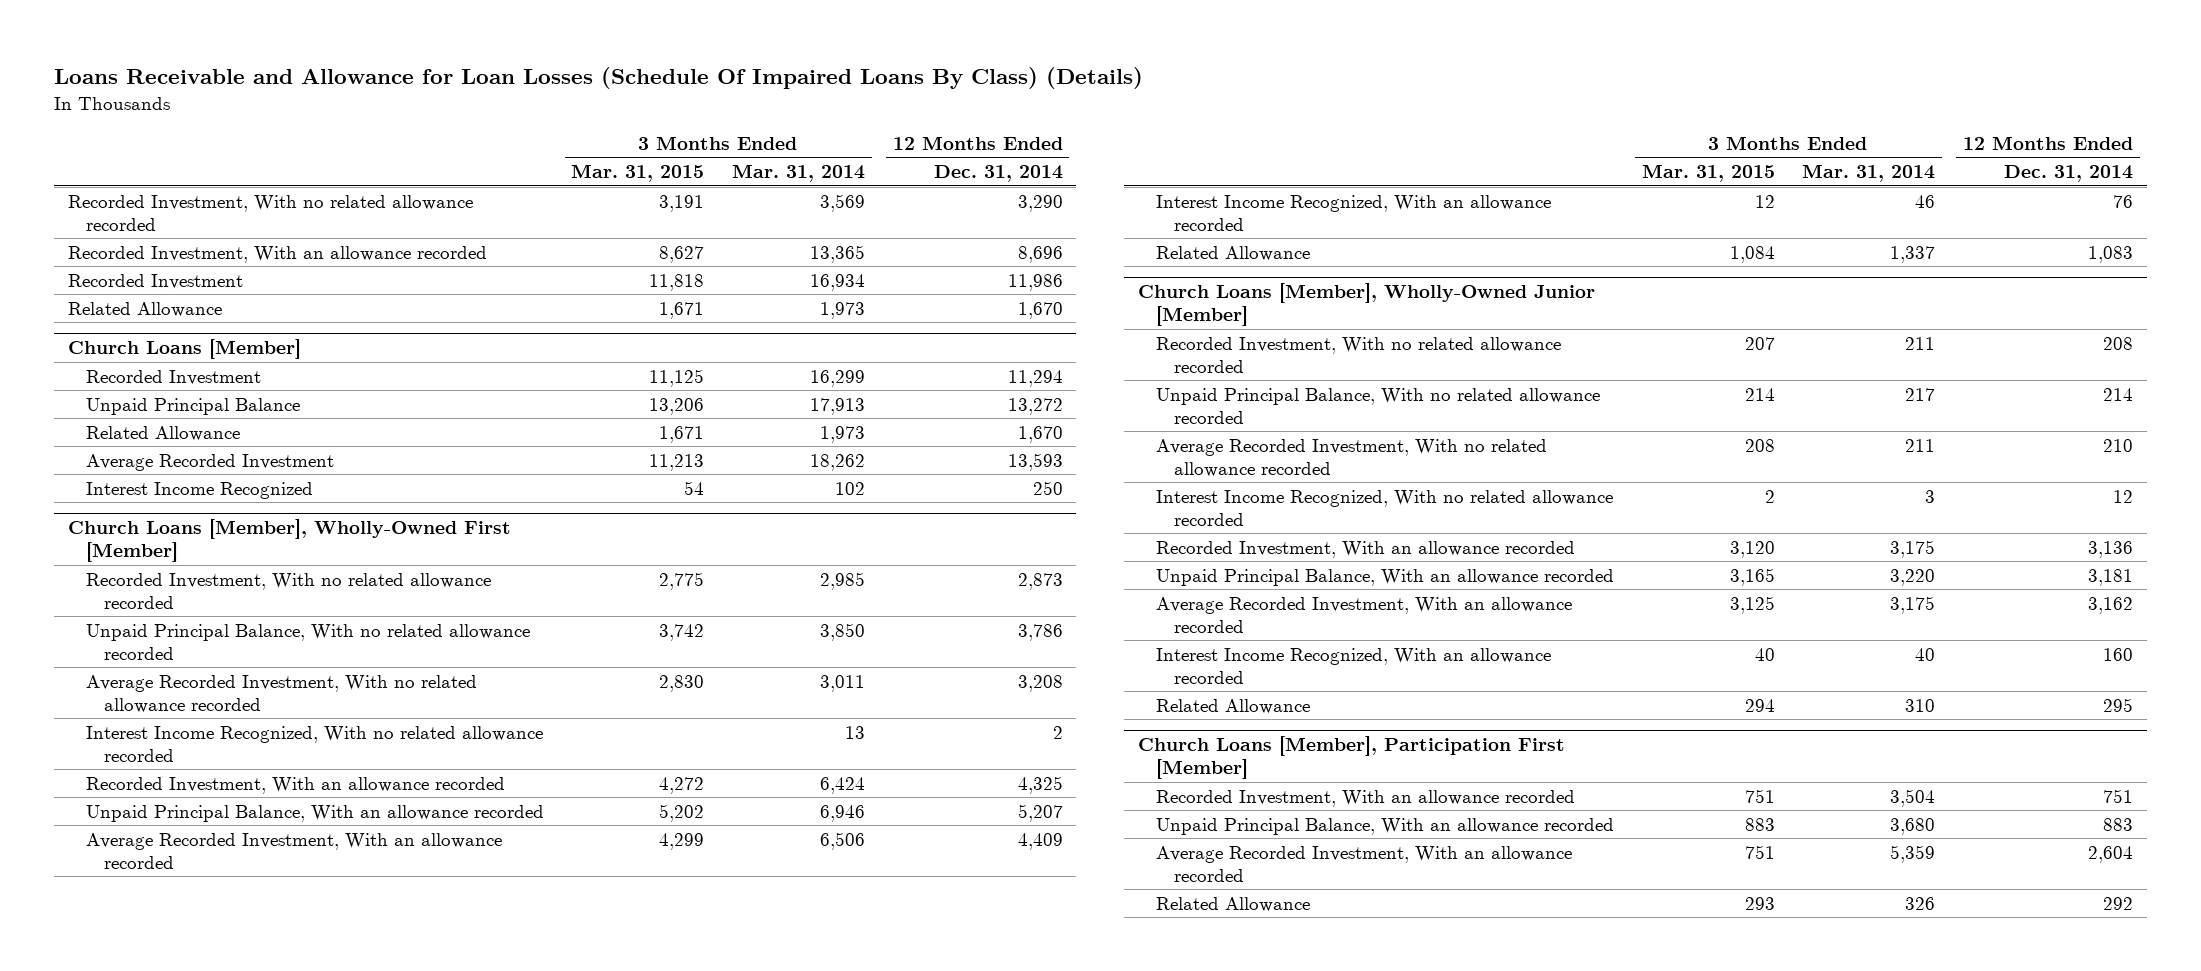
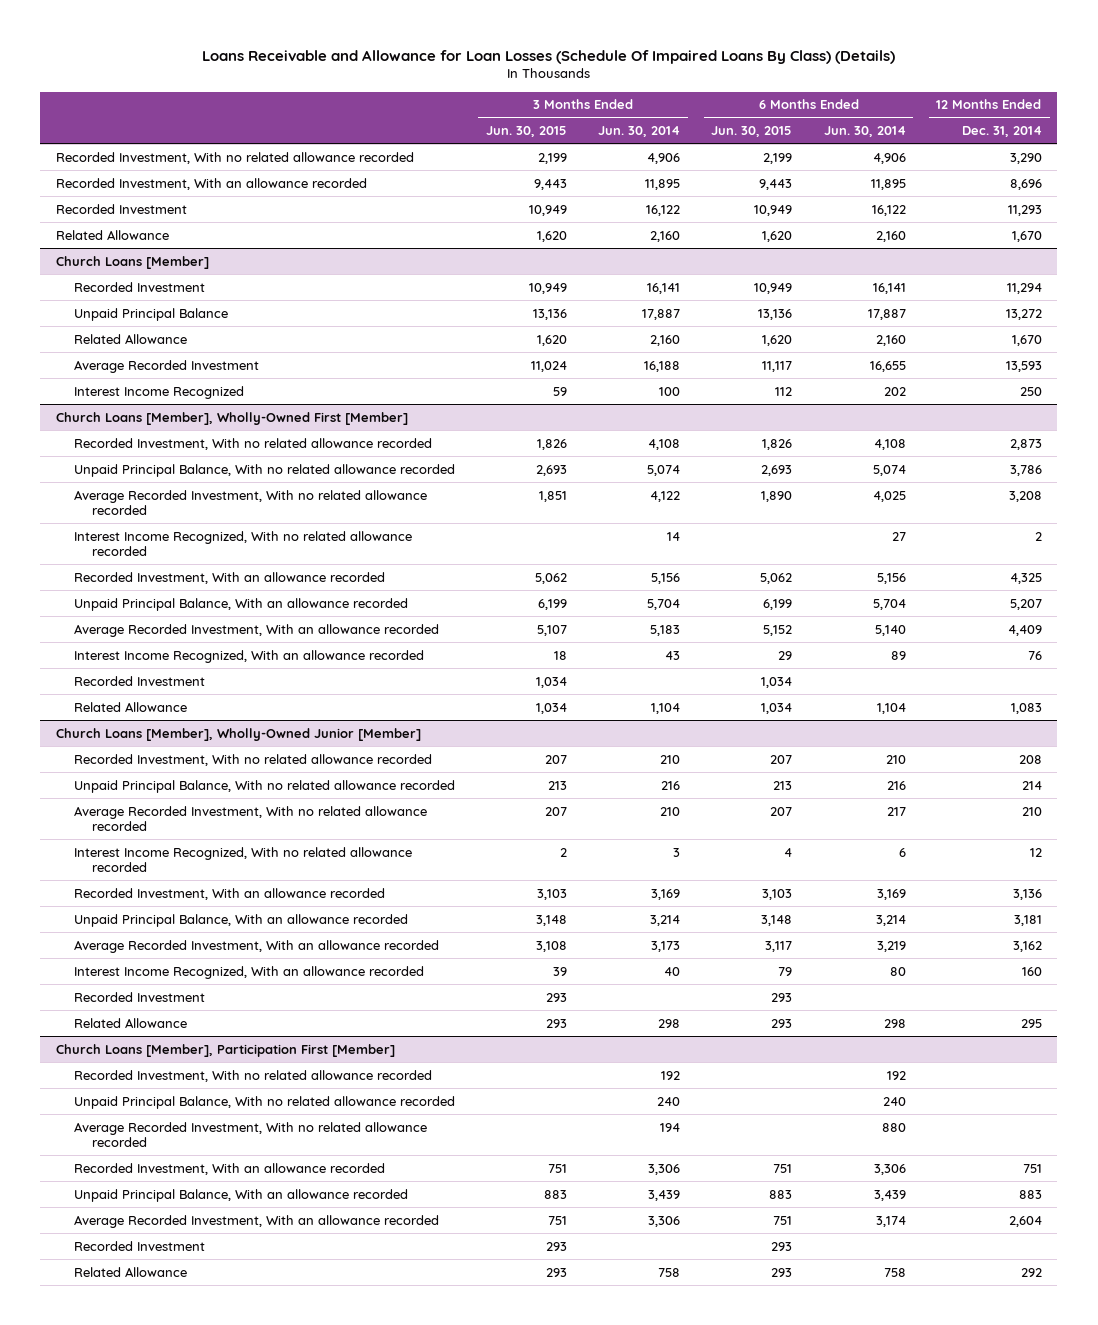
- | 3 Months Ended Mar. 31, 2015 | 3 Months Ended Mar. 31, 2014 | 12 Months Ended Dec. 31, 2014
+ | 3 Months Ended Jun. 30, 2015 | 3 Months Ended Jun. 30, 2014 | 6 Months Ended Jun. 30, 2015 | 6 Months Ended Jun. 30, 2014 | 12 Months Ended Dec. 31, 2014
- Recorded Investment | 11,818 | 16,934 | 11,986
+ Recorded Investment | 10,949 | 16,122 | 10,949 | 16,122 | 11,293
@ Church Loans [Member], Wholly-Owned First [Member]
+ Recorded Investment | 1,034 | | 1,034 | |
@ Church Loans [Member], Wholly-Owned Junior [Member]
+ Recorded Investment | 293 | | 293 | |
@ Church Loans [Member], Participation First [Member]
+ Recorded Investment, With no related allowance recorded | | 192 | | 192 |
+ Unpaid Principal Balance, With no related allowance recorded | | 240 | | 240 |
+ Average Recorded Investment, With no related allowance recorded | | 194 | | 880 |
+ Recorded Investment | 293 | | 293 | |

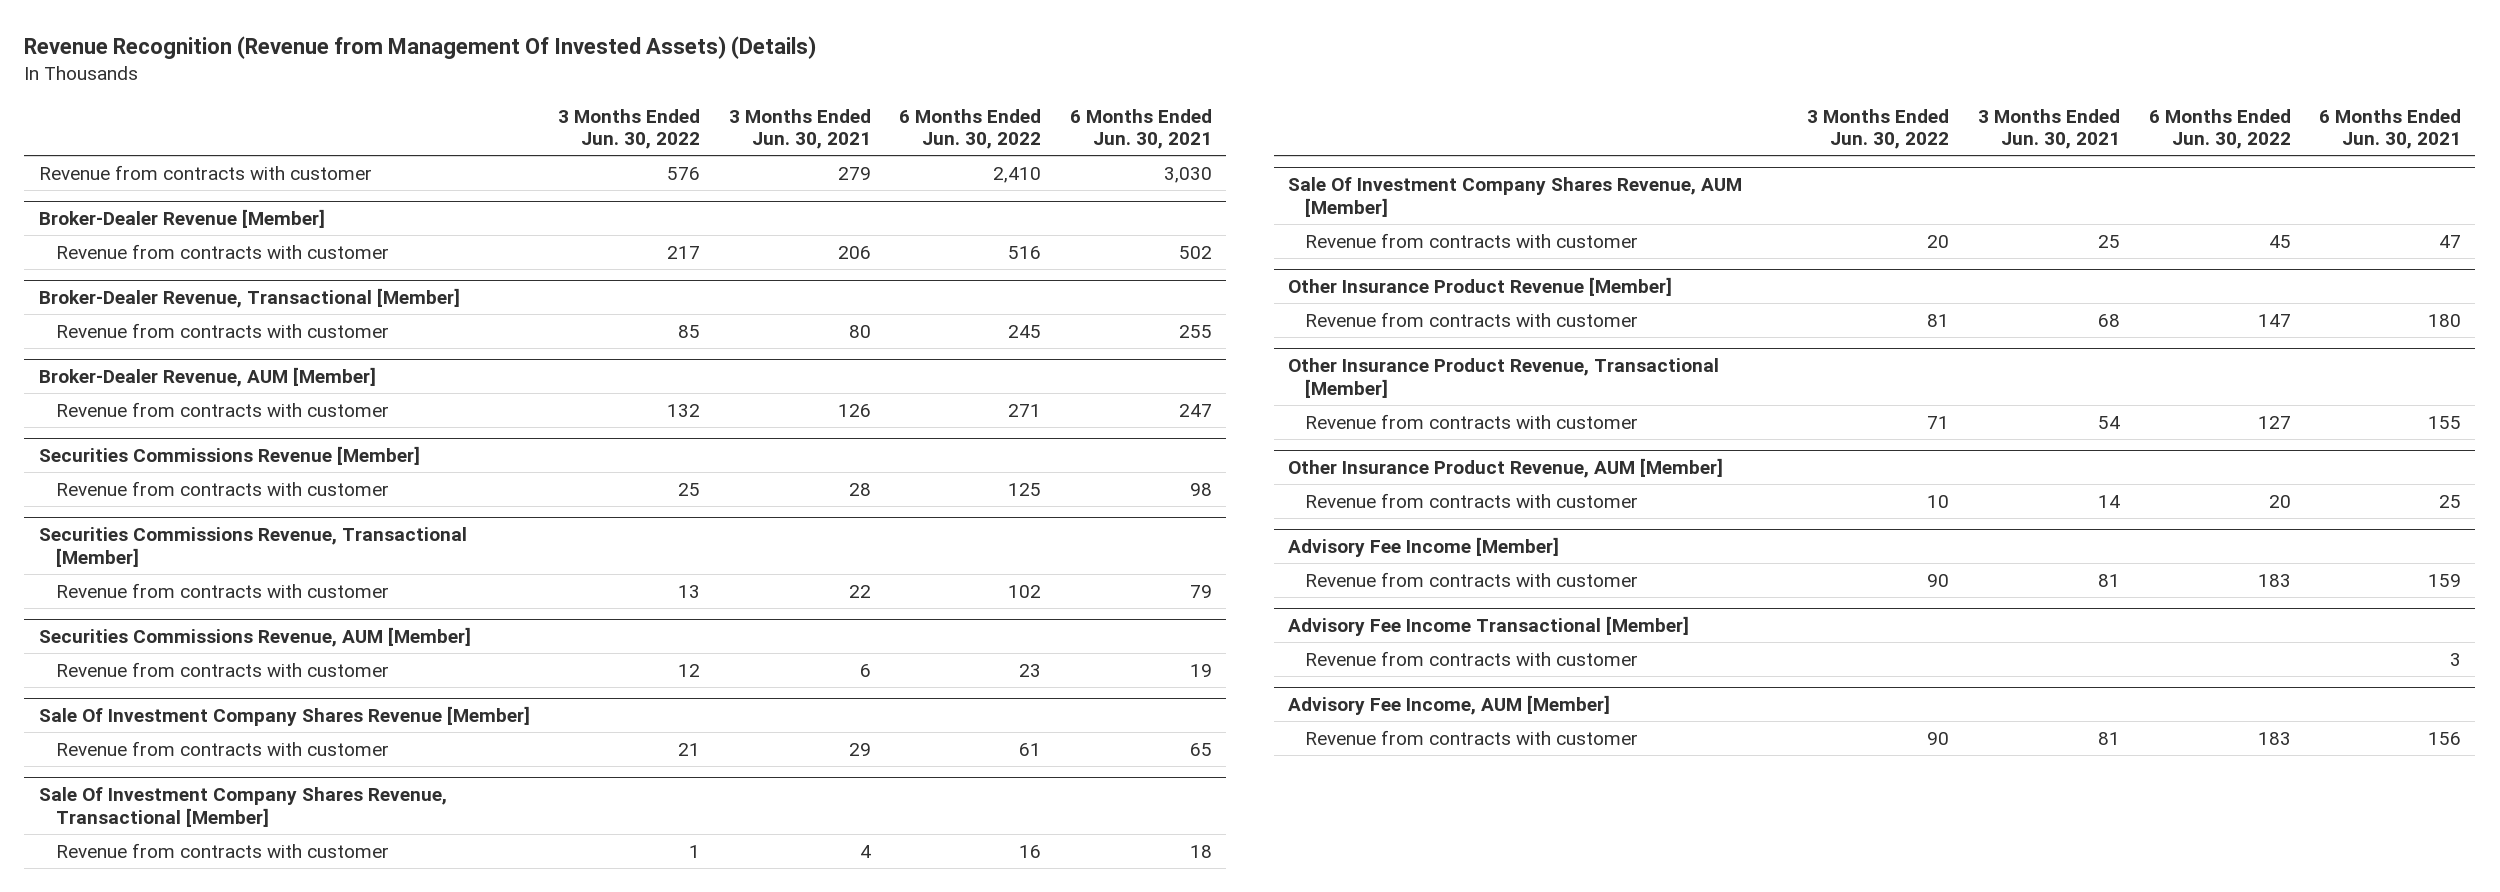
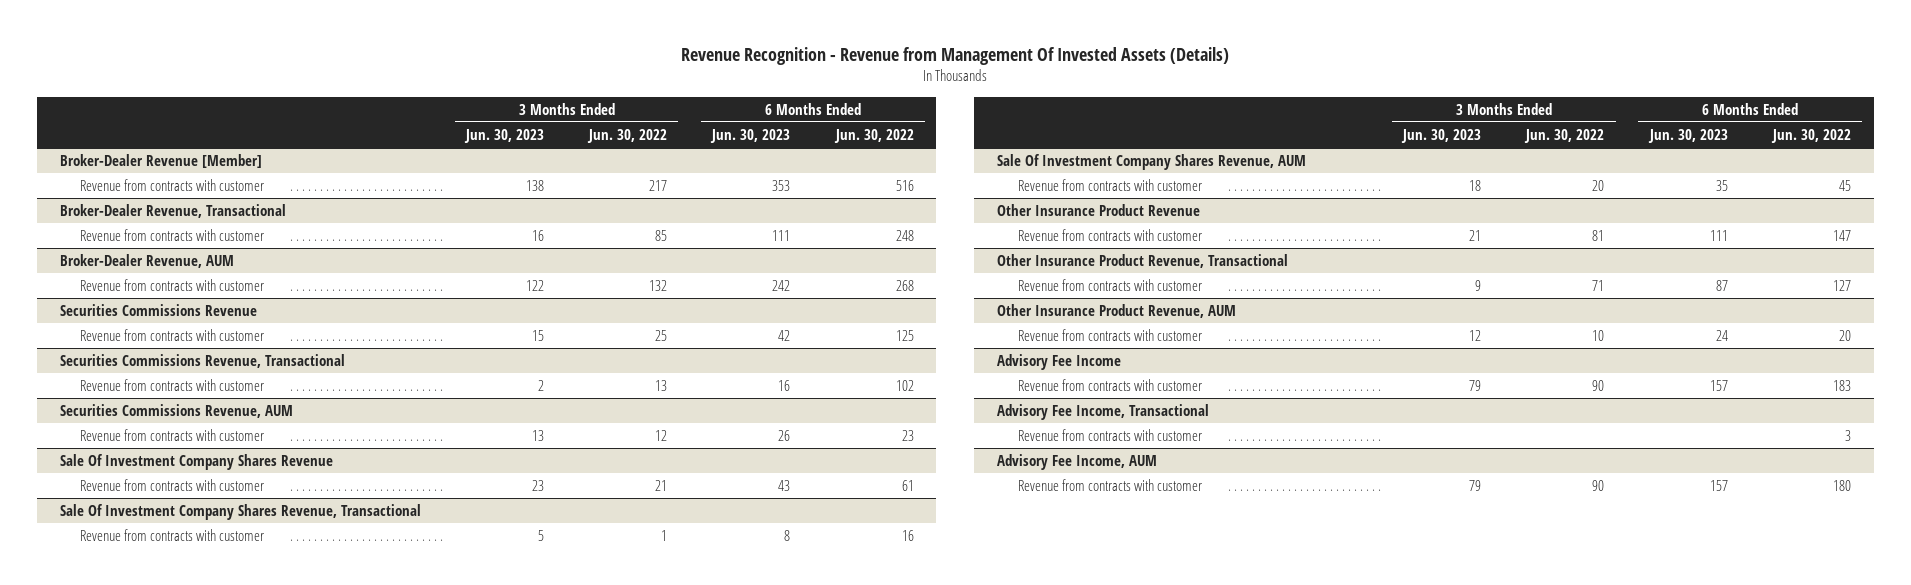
- Revenue Recognition (Revenue from Management Of Invested Assets) (Details)
+ Revenue Recognition - Revenue from Management Of Invested Assets (Details)
- | 3 Months Ended Jun. 30, 2022 | 3 Months Ended Jun. 30, 2021 | 6 Months Ended Jun. 30, 2022 | 6 Months Ended Jun. 30, 2021
+ | 3 Months Ended Jun. 30, 2023 | 3 Months Ended Jun. 30, 2022 | 6 Months Ended Jun. 30, 2023 | 6 Months Ended Jun. 30, 2022
- Revenue from contracts with customer | 576 | 279 | 2,410 | 3,030
- Broker-Dealer Revenue, Transactional [Member]
- Revenue from contracts with customer | 85 | 80 | 245 | 255
- Broker-Dealer Revenue, AUM [Member]
- Revenue from contracts with customer | 132 | 126 | 271 | 247
- Securities Commissions Revenue [Member]
+ Broker-Dealer Revenue, Transactional
+ Revenue from contracts with customer | 16 | 85 | 111 | 248
+ Broker-Dealer Revenue, AUM
+ Revenue from contracts with customer | 122 | 132 | 242 | 268
+ Securities Commissions Revenue
- Securities Commissions Revenue, Transactional [Member]
+ Securities Commissions Revenue, Transactional
- Securities Commissions Revenue, AUM [Member]
+ Securities Commissions Revenue, AUM
- Sale Of Investment Company Shares Revenue [Member]
+ Sale Of Investment Company Shares Revenue
- Sale Of Investment Company Shares Revenue, Transactional [Member]
+ Sale Of Investment Company Shares Revenue, Transactional
- Sale Of Investment Company Shares Revenue, AUM [Member]
+ Sale Of Investment Company Shares Revenue, AUM
- Other Insurance Product Revenue [Member]
+ Other Insurance Product Revenue
- Other Insurance Product Revenue, Transactional [Member]
+ Other Insurance Product Revenue, Transactional
- Other Insurance Product Revenue, AUM [Member]
+ Other Insurance Product Revenue, AUM
- Advisory Fee Income [Member]
- Revenue from contracts with customer | 90 | 81 | 183 | 159
- Advisory Fee Income Transactional [Member]
- Revenue from contracts with customer | | | | 3
- Advisory Fee Income, AUM [Member]
+ Advisory Fee Income
+ Advisory Fee Income, Transactional
+ Revenue from contracts with customer | | | | 3
+ Advisory Fee Income, AUM
+ Revenue from contracts with customer | 79 | 90 | 157 | 180

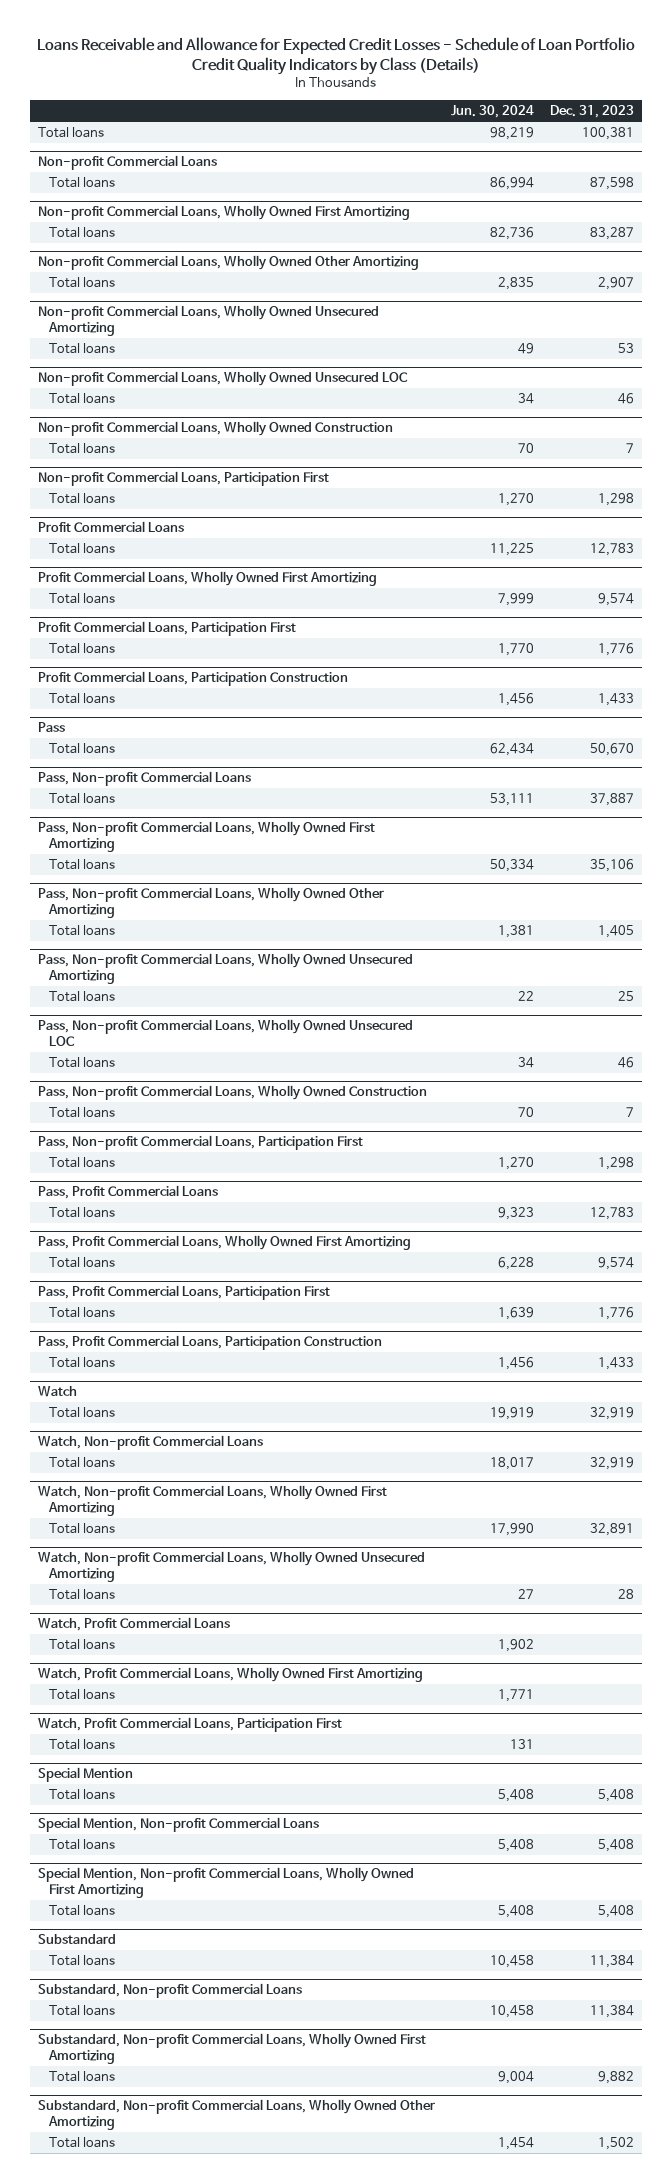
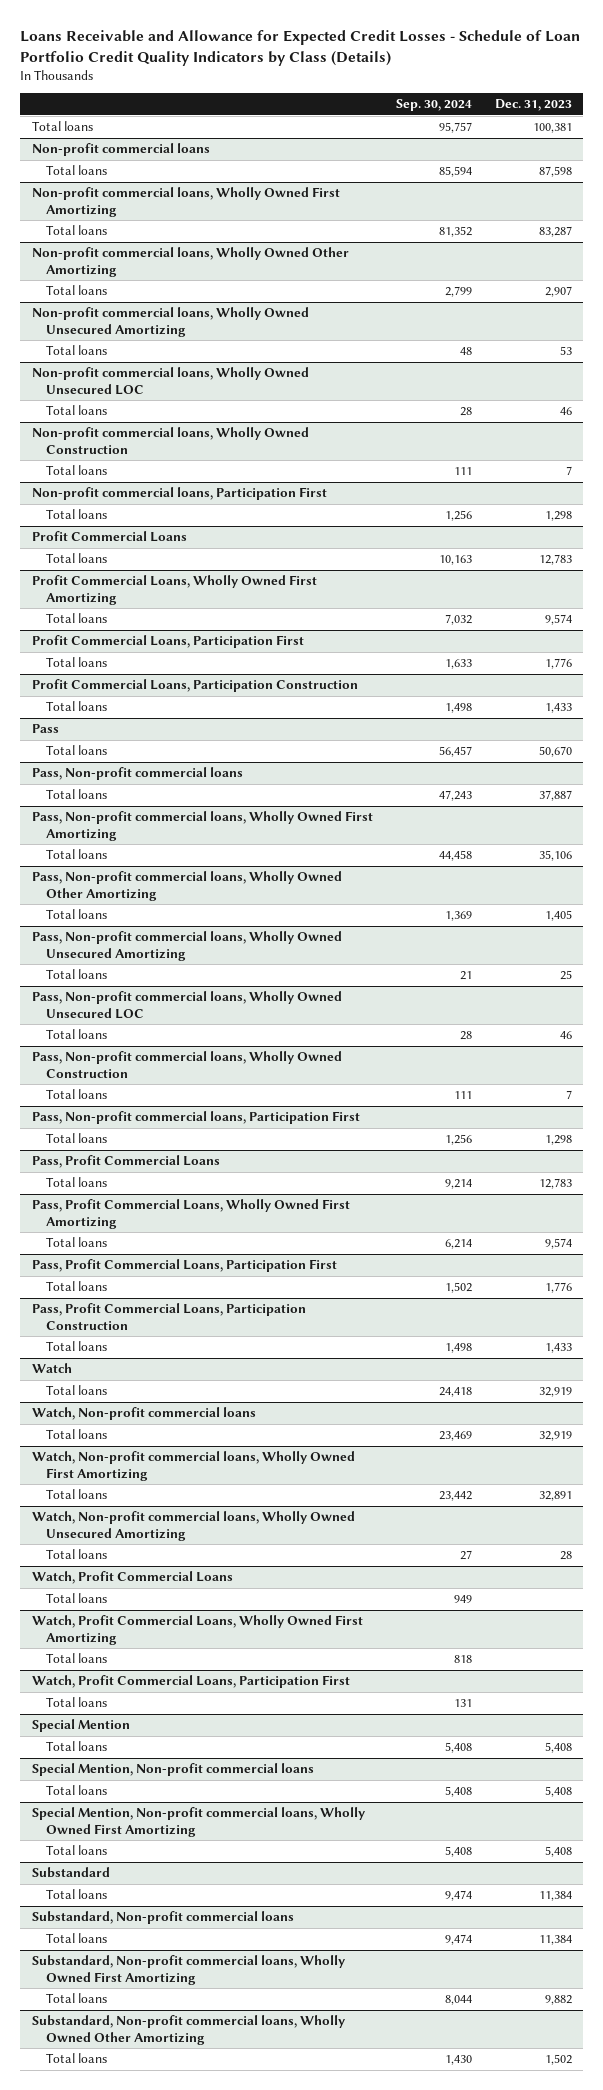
- | Jun. 30, 2024 | Dec. 31, 2023
+ | Sep. 30, 2024 | Dec. 31, 2023
- Non-profit Commercial Loans
+ Non-profit commercial loans
- Non-profit Commercial Loans, Wholly Owned First Amortizing
+ Non-profit commercial loans, Wholly Owned First Amortizing
- Non-profit Commercial Loans, Wholly Owned Other Amortizing
+ Non-profit commercial loans, Wholly Owned Other Amortizing
- Non-profit Commercial Loans, Wholly Owned Unsecured Amortizing
+ Non-profit commercial loans, Wholly Owned Unsecured Amortizing
- Non-profit Commercial Loans, Wholly Owned Unsecured LOC
+ Non-profit commercial loans, Wholly Owned Unsecured LOC
- Non-profit Commercial Loans, Wholly Owned Construction
+ Non-profit commercial loans, Wholly Owned Construction
- Non-profit Commercial Loans, Participation First
+ Non-profit commercial loans, Participation First
- Pass, Non-profit Commercial Loans
+ Pass, Non-profit commercial loans
- Pass, Non-profit Commercial Loans, Wholly Owned First Amortizing
+ Pass, Non-profit commercial loans, Wholly Owned First Amortizing
- Pass, Non-profit Commercial Loans, Wholly Owned Other Amortizing
+ Pass, Non-profit commercial loans, Wholly Owned Other Amortizing
- Pass, Non-profit Commercial Loans, Wholly Owned Unsecured Amortizing
+ Pass, Non-profit commercial loans, Wholly Owned Unsecured Amortizing
- Pass, Non-profit Commercial Loans, Wholly Owned Unsecured LOC
+ Pass, Non-profit commercial loans, Wholly Owned Unsecured LOC
- Pass, Non-profit Commercial Loans, Wholly Owned Construction
+ Pass, Non-profit commercial loans, Wholly Owned Construction
- Pass, Non-profit Commercial Loans, Participation First
+ Pass, Non-profit commercial loans, Participation First
- Watch, Non-profit Commercial Loans
+ Watch, Non-profit commercial loans
- Watch, Non-profit Commercial Loans, Wholly Owned First Amortizing
+ Watch, Non-profit commercial loans, Wholly Owned First Amortizing
- Watch, Non-profit Commercial Loans, Wholly Owned Unsecured Amortizing
+ Watch, Non-profit commercial loans, Wholly Owned Unsecured Amortizing
- Special Mention, Non-profit Commercial Loans
+ Special Mention, Non-profit commercial loans
- Special Mention, Non-profit Commercial Loans, Wholly Owned First Amortizing
+ Special Mention, Non-profit commercial loans, Wholly Owned First Amortizing
- Substandard, Non-profit Commercial Loans
+ Substandard, Non-profit commercial loans
- Substandard, Non-profit Commercial Loans, Wholly Owned First Amortizing
+ Substandard, Non-profit commercial loans, Wholly Owned First Amortizing
- Substandard, Non-profit Commercial Loans, Wholly Owned Other Amortizing
+ Substandard, Non-profit commercial loans, Wholly Owned Other Amortizing

